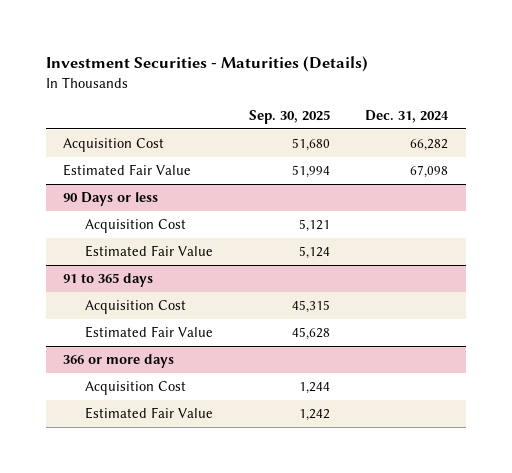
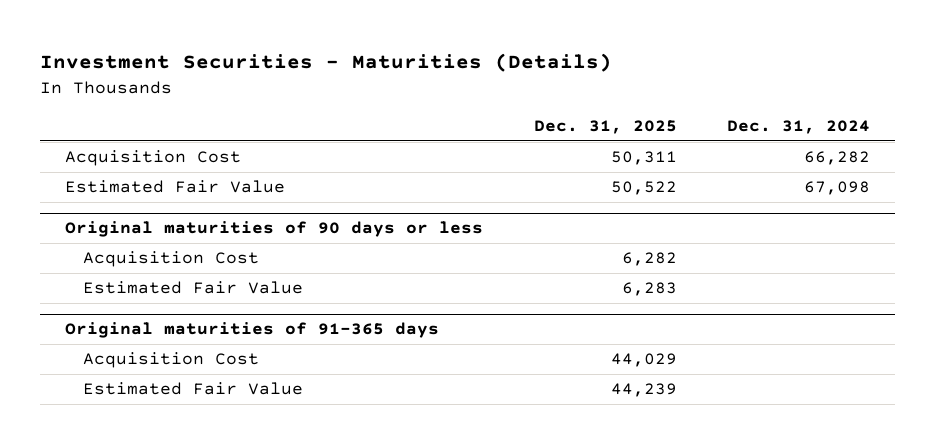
- | Sep. 30, 2025 | Dec. 31, 2024
+ | Dec. 31, 2025 | Dec. 31, 2024
- 90 Days or less
+ Original maturities of 90 days or less
- 91 to 365 days
+ Original maturities of 91-365 days
- 366 or more days
- Acquisition Cost | 1,244 |
- Estimated Fair Value | 1,242 |

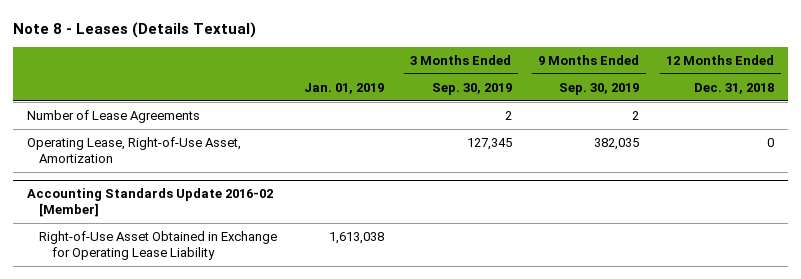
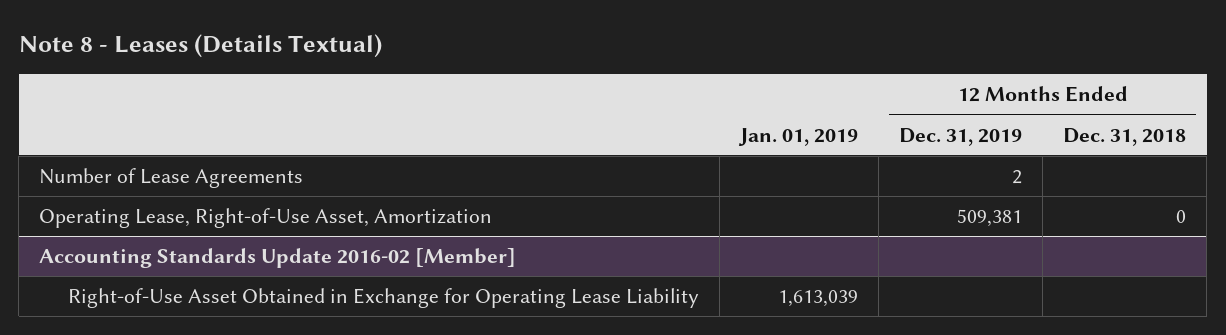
- | Jan. 01, 2019 | 3 Months Ended Sep. 30, 2019 | 9 Months Ended Sep. 30, 2019 | 12 Months Ended Dec. 31, 2018
+ | Jan. 01, 2019 | 12 Months Ended Dec. 31, 2019 | 12 Months Ended Dec. 31, 2018
@ Accounting Standards Update 2016-02 [Member]
- Right-of-Use Asset Obtained in Exchange for Operating Lease Liability | 1,613,038 | | |
+ Right-of-Use Asset Obtained in Exchange for Operating Lease Liability | 1,613,039 | |

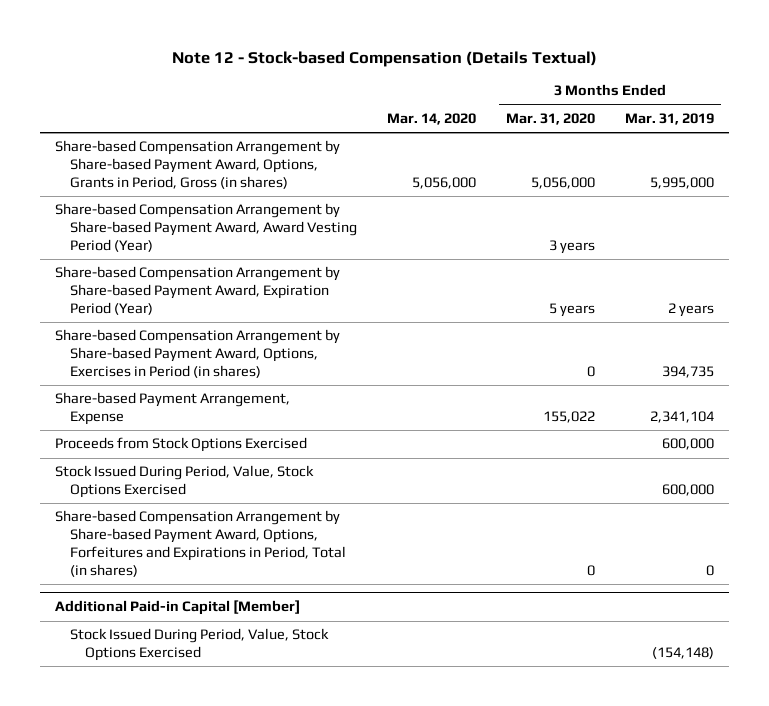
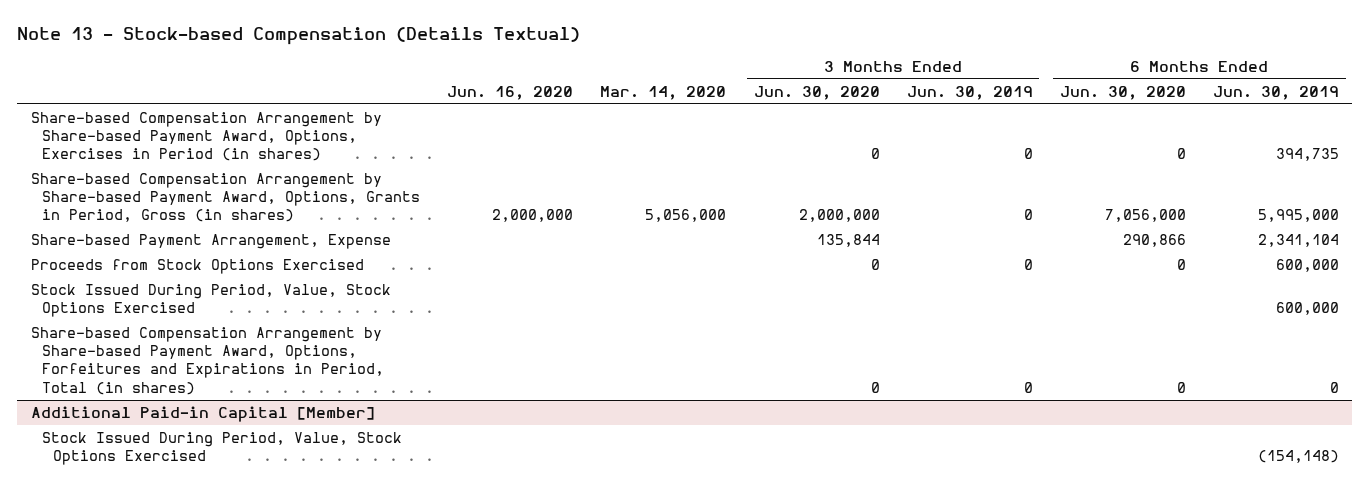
- Note 12 - Stock-based Compensation (Details Textual)
+ Note 13 - Stock-based Compensation (Details Textual)
- | Mar. 14, 2020 | 3 Months Ended Mar. 31, 2020 | 3 Months Ended Mar. 31, 2019
+ | Jun. 16, 2020 | Mar. 14, 2020 | 3 Months Ended Jun. 30, 2020 | 3 Months Ended Jun. 30, 2019 | 6 Months Ended Jun. 30, 2020 | 6 Months Ended Jun. 30, 2019
- Share-based Compensation Arrangement by Share-based Payment Award, Award Vesting Period (Year) | | 3 years |
- Share-based Compensation Arrangement by Share-based Payment Award, Expiration Period (Year) | | 5 years | 2 years
moved down: Share-based Compensation Arrangement by Share-based Payment Award, Options, Grants in Period, Gross (in shares) | 2,000,000 | 5,056,000 | 2,000,000 | 0 | 7,056,000 | 5,995,000

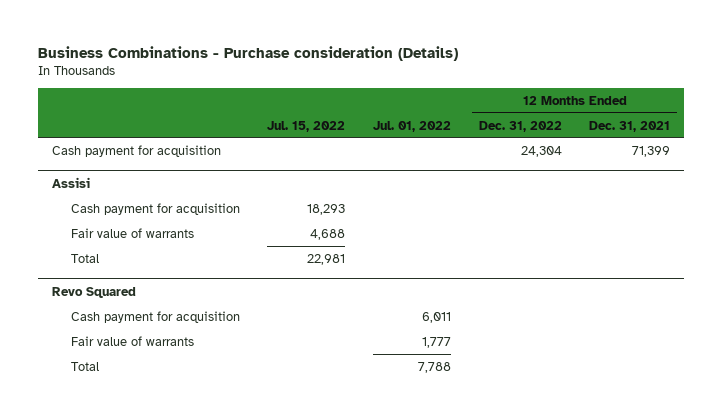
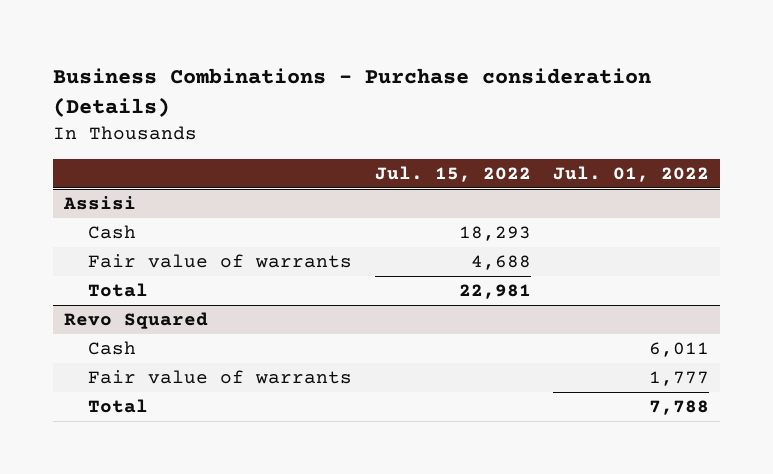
- | Jul. 15, 2022 | Jul. 01, 2022 | 12 Months Ended Dec. 31, 2022 | 12 Months Ended Dec. 31, 2021
+ | Jul. 15, 2022 | Jul. 01, 2022
- Cash payment for acquisition | | | 24,304 | 71,399
@ Assisi
- Cash payment for acquisition | 18,293 | | |
+ Cash | 18,293 |
@ Revo Squared
- Cash payment for acquisition | | 6,011 | |
+ Cash | | 6,011

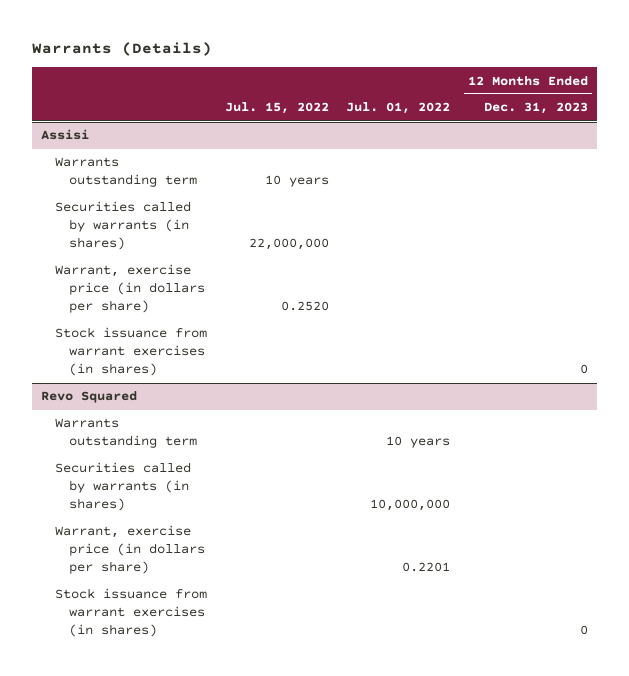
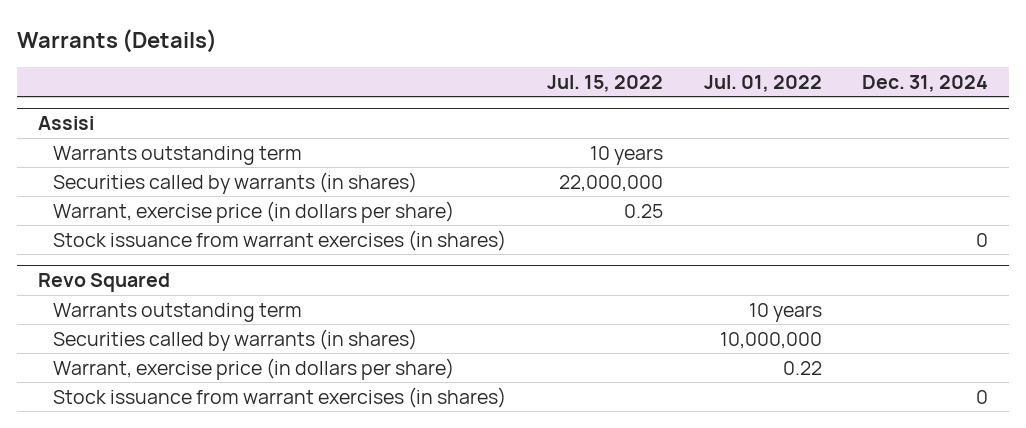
- | Jul. 15, 2022 | Jul. 01, 2022 | 12 Months Ended Dec. 31, 2023
+ | Jul. 15, 2022 | Jul. 01, 2022 | Dec. 31, 2024
@ Assisi
- Warrant, exercise price (in dollars per share) | 0.2520 | |
+ Warrant, exercise price (in dollars per share) | 0.25 | |
@ Revo Squared
- Warrant, exercise price (in dollars per share) | | 0.2201 |
+ Warrant, exercise price (in dollars per share) | | 0.22 |

